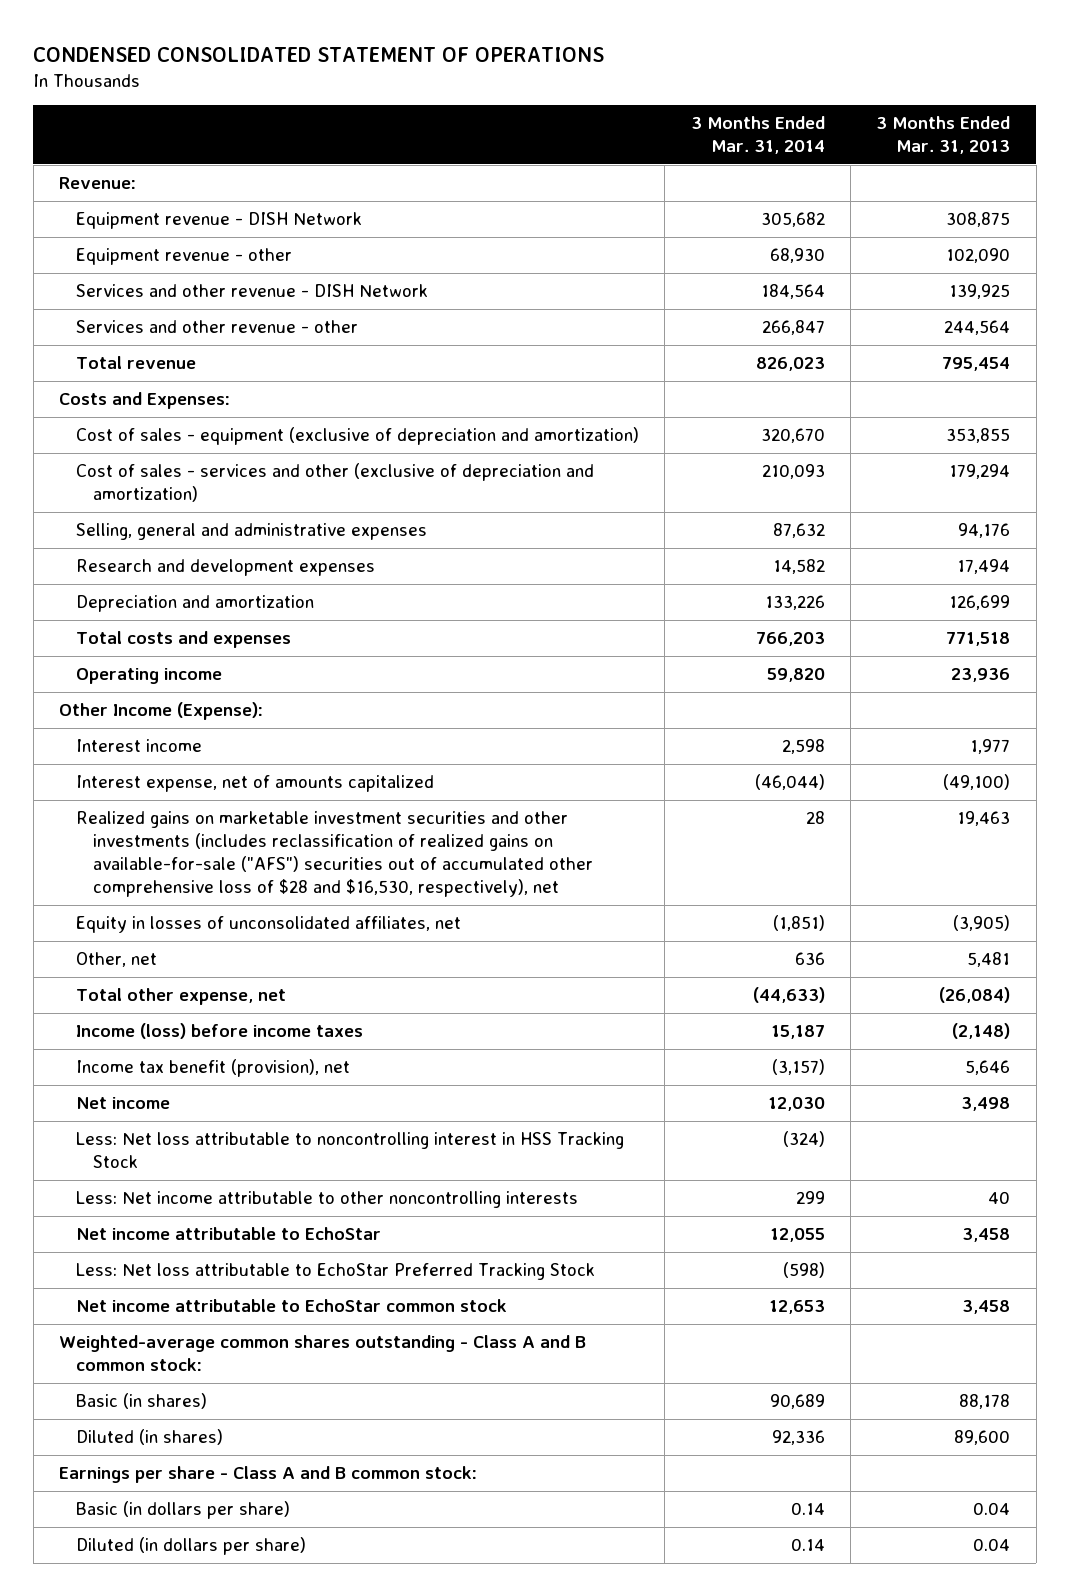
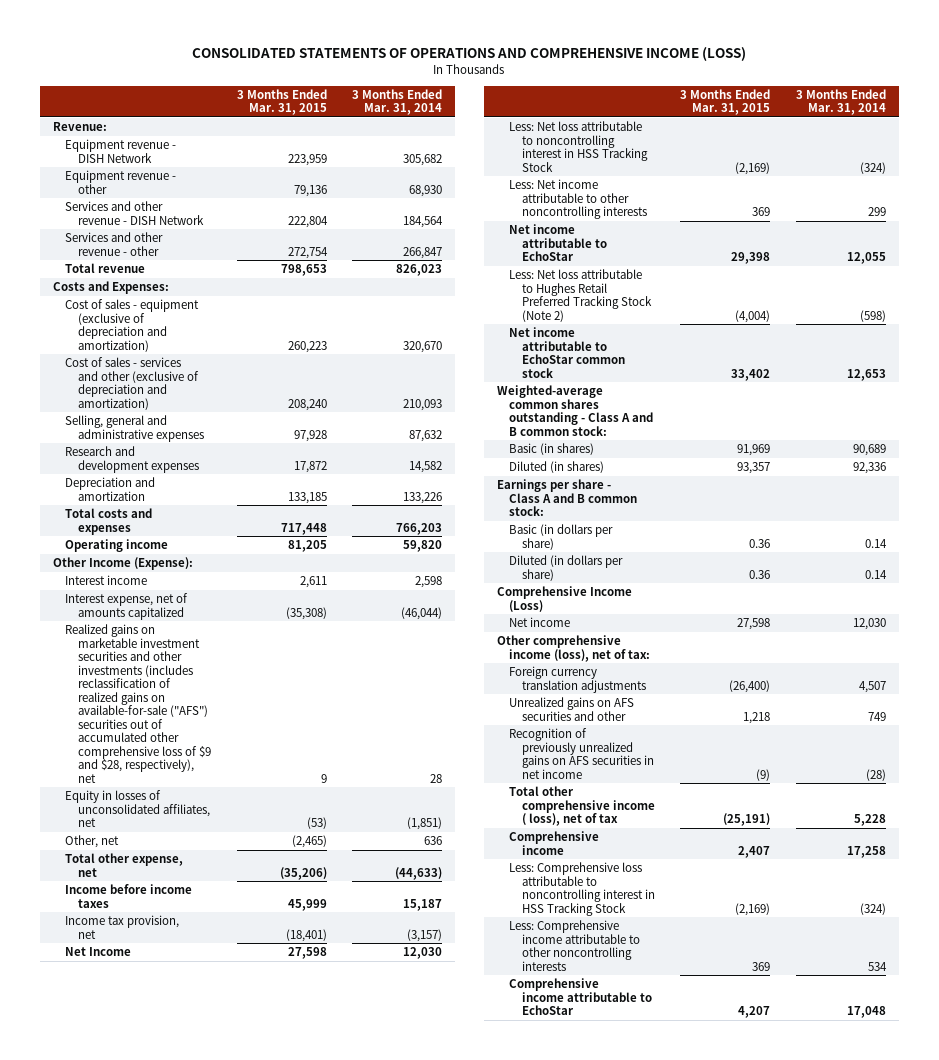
- CONDENSED CONSOLIDATED STATEMENT OF OPERATIONS
+ CONSOLIDATED STATEMENTS OF OPERATIONS AND COMPREHENSIVE INCOME (LOSS)
- | 3 Months Ended Mar. 31, 2014 | 3 Months Ended Mar. 31, 2013
+ | 3 Months Ended Mar. 31, 2015 | 3 Months Ended Mar. 31, 2014
- Realized gains on marketable investment securities and other investments (includes reclassification of realized gains on available-for-sale ("AFS") securities out of accumulated other comprehensive loss of $28 and $16,530, respectively), net | 28 | 19,463
+ Realized gains on marketable investment securities and other investments (includes reclassification of realized gains on available-for-sale ("AFS") securities out of accumulated other comprehensive loss of $9 and $28, respectively), net | 9 | 28
- Income (loss) before income taxes | 15,187 | (2,148)
- Income tax benefit (provision), net | (3,157) | 5,646
+ Income before income taxes | 45,999 | 15,187
+ Income tax provision, net | (18,401) | (3,157)
+ Net Income | 27,598 | 12,030
- Less: Net loss attributable to EchoStar Preferred Tracking Stock | (598) |
+ Less: Net loss attributable to Hughes Retail Preferred Tracking Stock (Note 2) | (4,004) | (598)
+ Comprehensive Income (Loss)
moved down: Net income | 27,598 | 12,030
+ Other comprehensive income (loss), net of tax:
+ Foreign currency translation adjustments | (26,400) | 4,507
+ Unrealized gains on AFS securities and other | 1,218 | 749
+ Recognition of previously unrealized gains on AFS securities in net income | (9) | (28)
+ Total other comprehensive income ( loss), net of tax | (25,191) | 5,228
+ Comprehensive income | 2,407 | 17,258
+ Less: Comprehensive loss attributable to noncontrolling interest in HSS Tracking Stock | (2,169) | (324)
+ Less: Comprehensive income attributable to other noncontrolling interests | 369 | 534
+ Comprehensive income attributable to EchoStar | 4,207 | 17,048

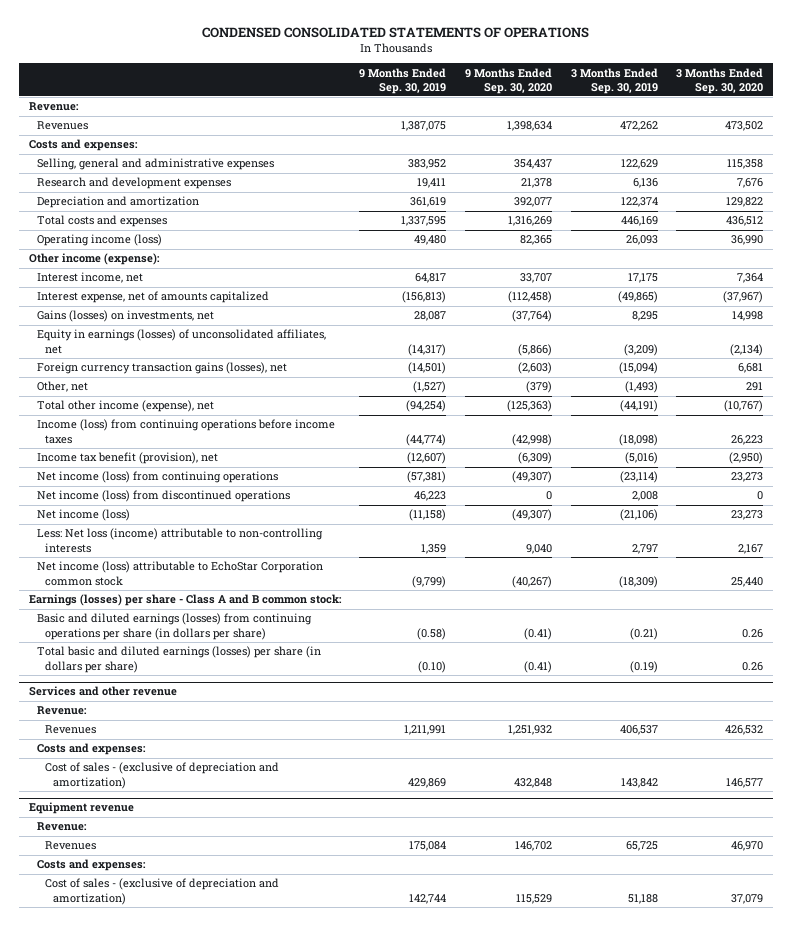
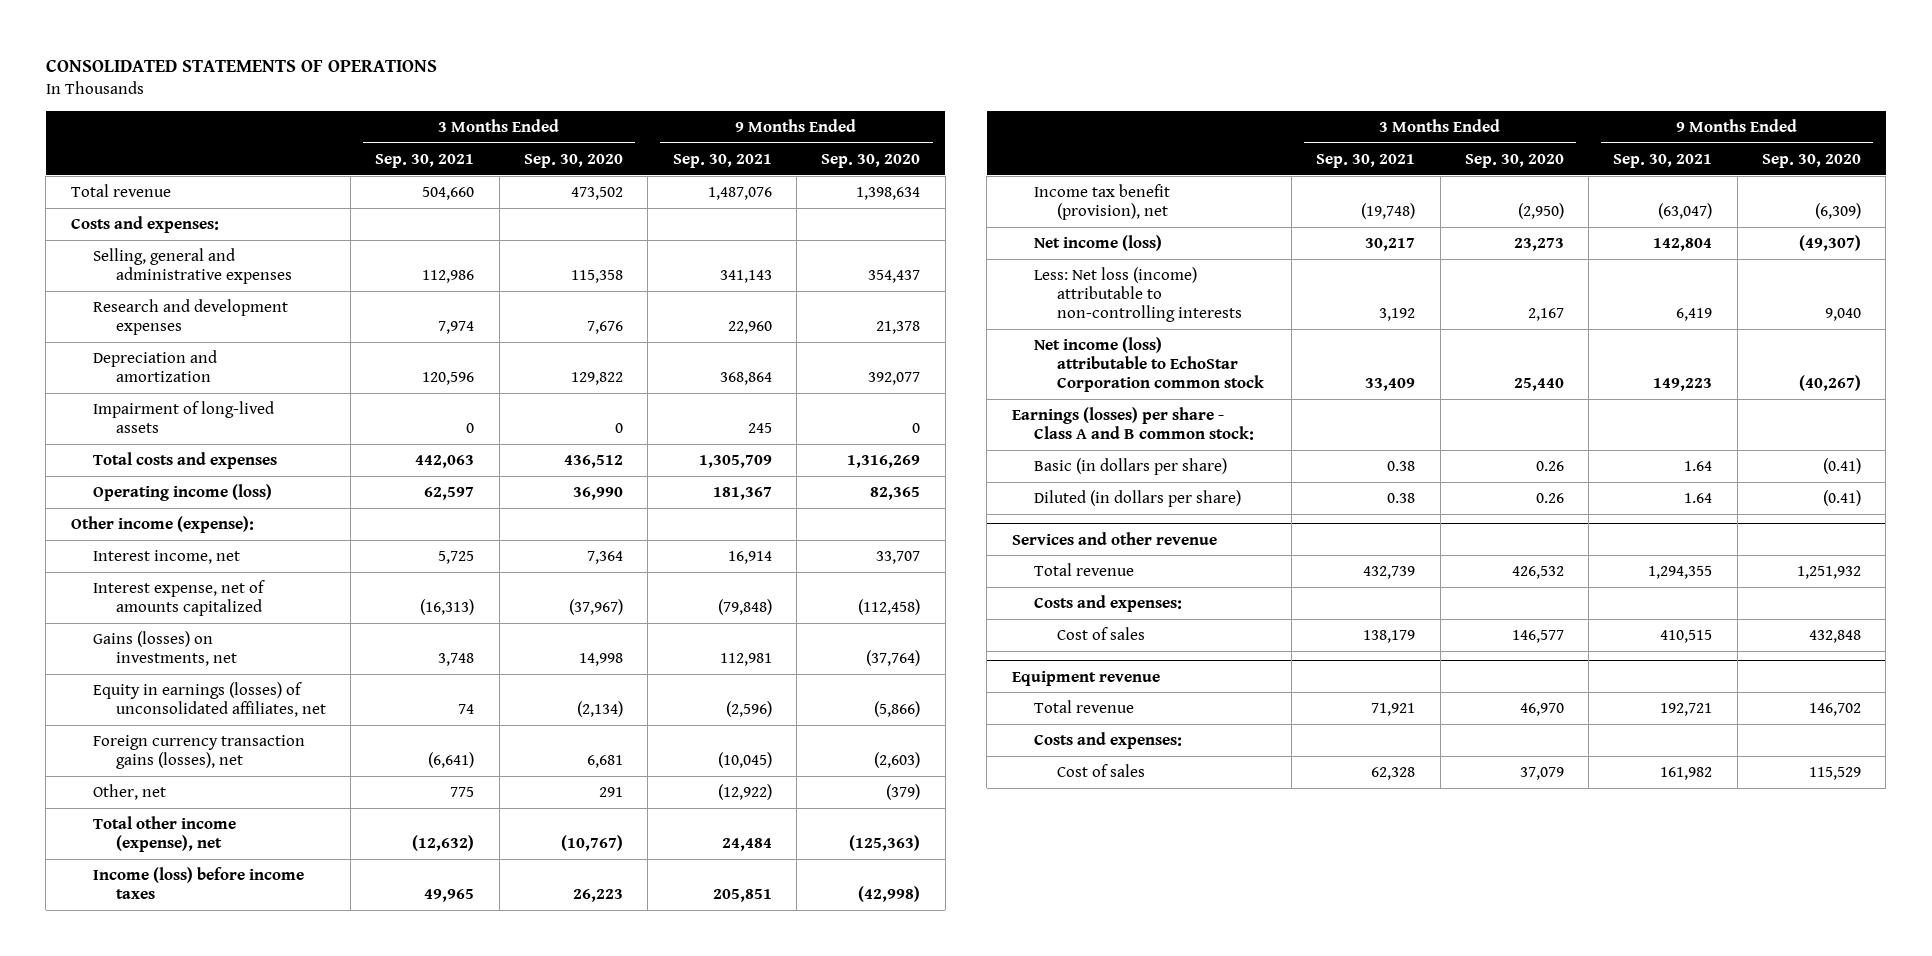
- CONDENSED CONSOLIDATED STATEMENTS OF OPERATIONS
+ CONSOLIDATED STATEMENTS OF OPERATIONS
- | 9 Months Ended Sep. 30, 2019 | 9 Months Ended Sep. 30, 2020 | 3 Months Ended Sep. 30, 2019 | 3 Months Ended Sep. 30, 2020
+ | 3 Months Ended Sep. 30, 2021 | 3 Months Ended Sep. 30, 2020 | 9 Months Ended Sep. 30, 2021 | 9 Months Ended Sep. 30, 2020
- Revenue:
- Revenues | 1,387,075 | 1,398,634 | 472,262 | 473,502
+ Total revenue | 504,660 | 473,502 | 1,487,076 | 1,398,634
+ Impairment of long-lived assets | 0 | 0 | 245 | 0
- Income (loss) from continuing operations before income taxes | (44,774) | (42,998) | (18,098) | 26,223
+ Income (loss) before income taxes | 49,965 | 26,223 | 205,851 | (42,998)
- Net income (loss) from continuing operations | (57,381) | (49,307) | (23,114) | 23,273
- Net income (loss) from discontinued operations | 46,223 | 0 | 2,008 | 0
- Basic and diluted earnings (losses) from continuing operations per share (in dollars per share) | (0.58) | (0.41) | (0.21) | 0.26
- Total basic and diluted earnings (losses) per share (in dollars per share) | (0.10) | (0.41) | (0.19) | 0.26
+ Basic (in dollars per share) | 0.38 | 0.26 | 1.64 | (0.41)
+ Diluted (in dollars per share) | 0.38 | 0.26 | 1.64 | (0.41)
@ Services and other revenue
- Revenue:
- Revenues | 1,211,991 | 1,251,932 | 406,537 | 426,532
+ Total revenue | 432,739 | 426,532 | 1,294,355 | 1,251,932
- Cost of sales - (exclusive of depreciation and amortization) | 429,869 | 432,848 | 143,842 | 146,577
+ Cost of sales | 138,179 | 146,577 | 410,515 | 432,848
@ Equipment revenue
- Revenue:
- Revenues | 175,084 | 146,702 | 65,725 | 46,970
+ Total revenue | 71,921 | 46,970 | 192,721 | 146,702
- Cost of sales - (exclusive of depreciation and amortization) | 142,744 | 115,529 | 51,188 | 37,079
+ Cost of sales | 62,328 | 37,079 | 161,982 | 115,529

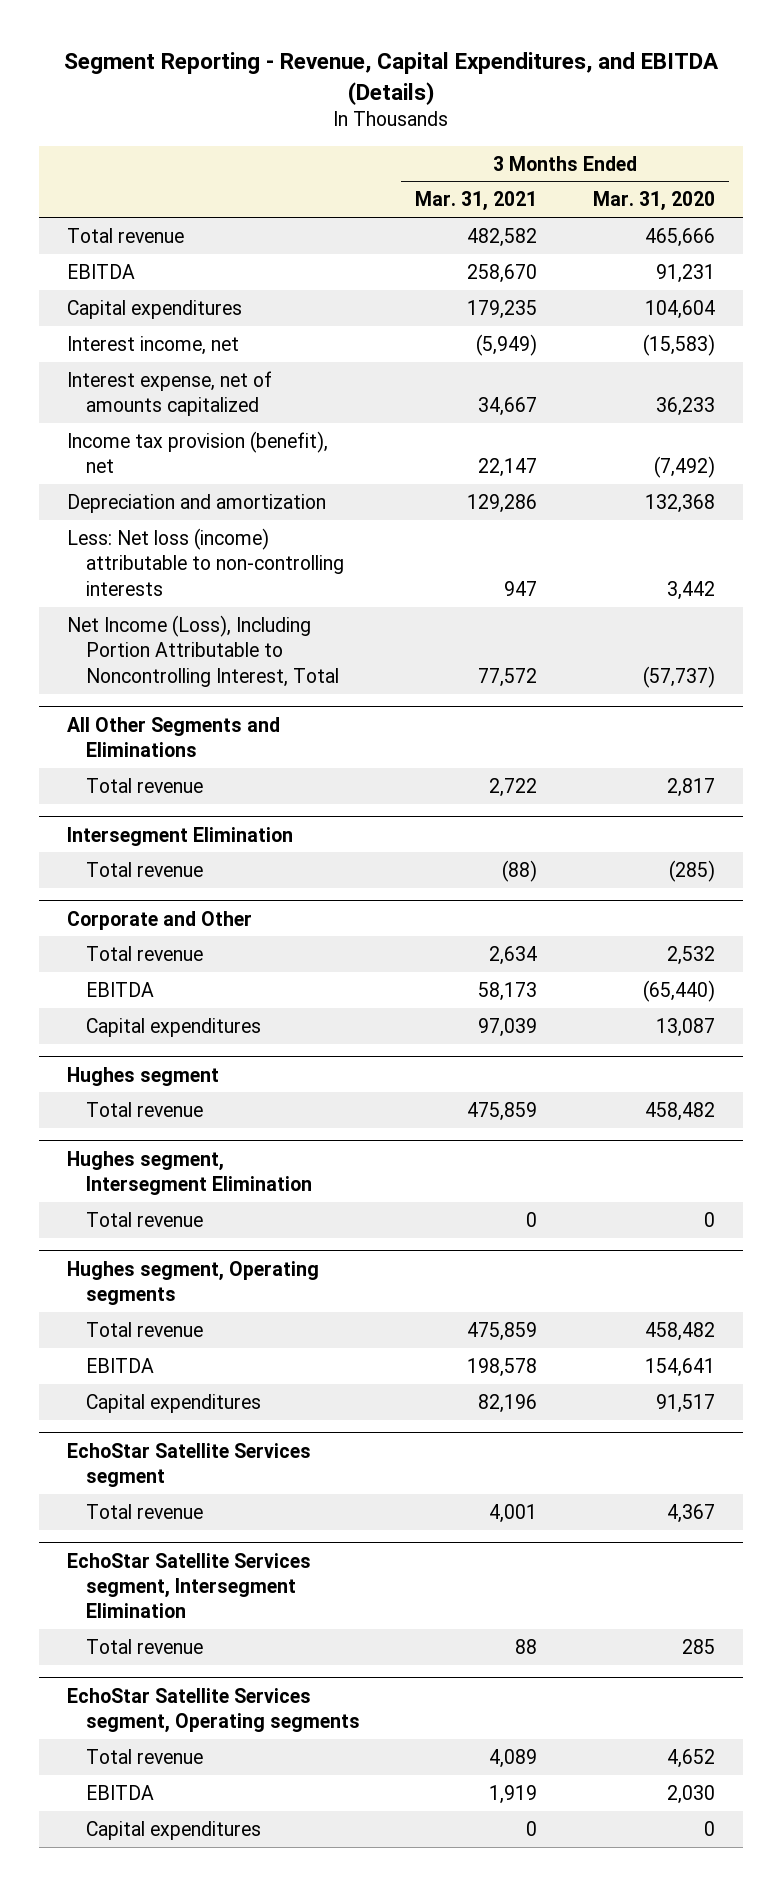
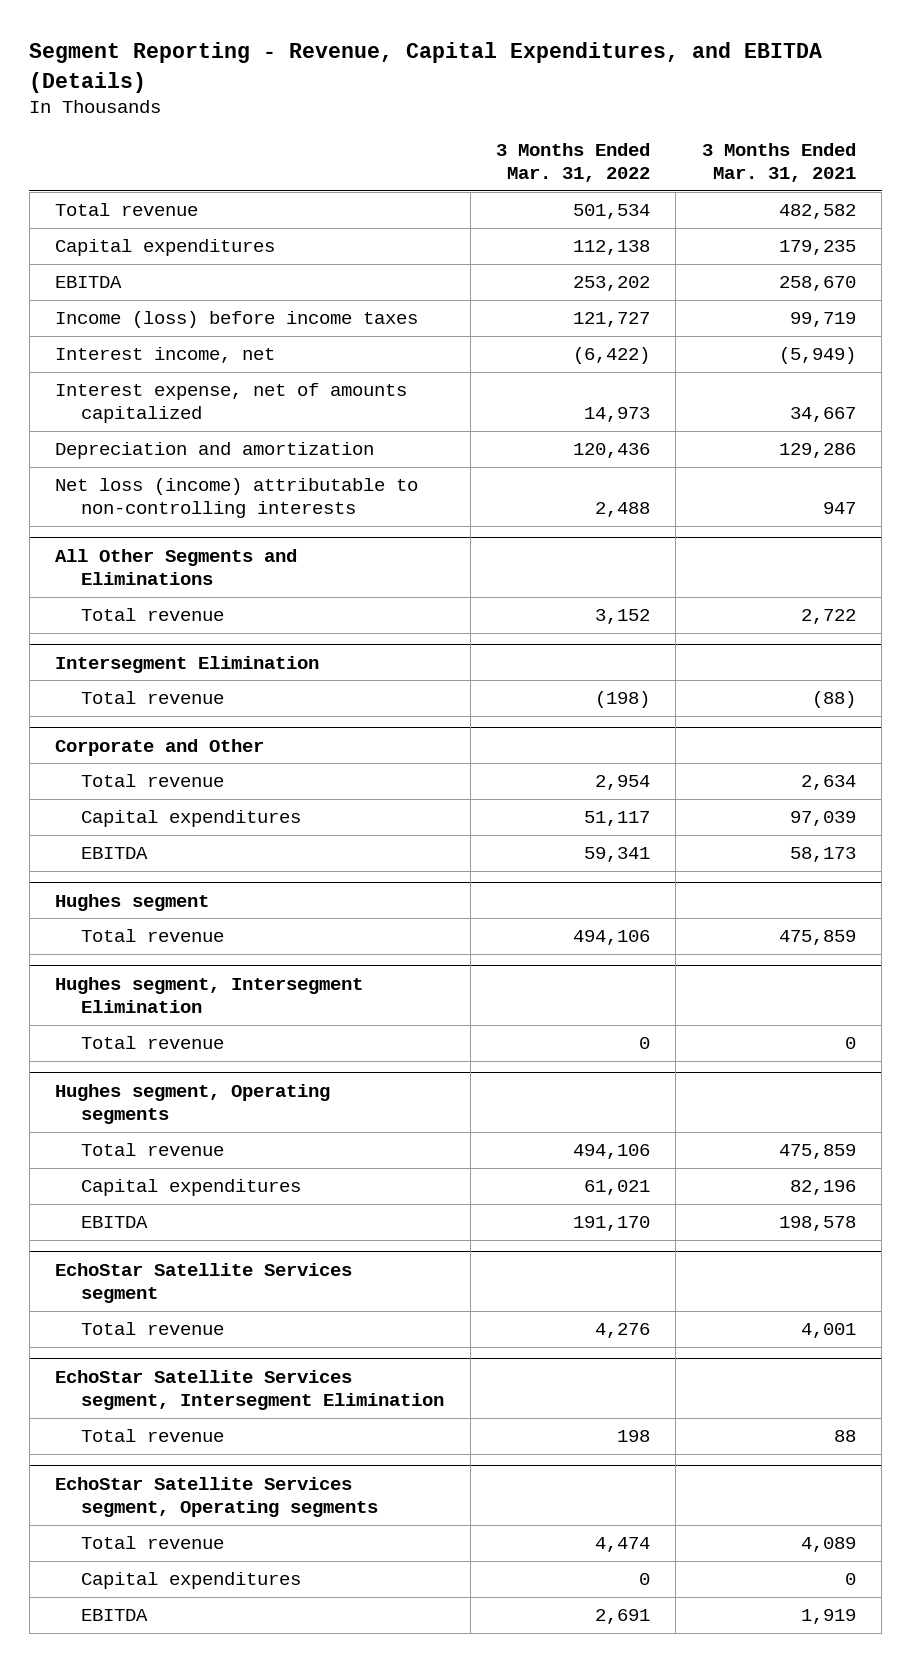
- | 3 Months Ended Mar. 31, 2021 | 3 Months Ended Mar. 31, 2020
+ | 3 Months Ended Mar. 31, 2022 | 3 Months Ended Mar. 31, 2021
moved down: EBITDA | 253,202 | 258,670
+ Income (loss) before income taxes | 121,727 | 99,719
- Income tax provision (benefit), net | 22,147 | (7,492)
- Less: Net loss (income) attributable to non-controlling interests | 947 | 3,442
- Net Income (Loss), Including Portion Attributable to Noncontrolling Interest, Total | 77,572 | (57,737)
+ Net loss (income) attributable to non-controlling interests | 2,488 | 947
@ Corporate and Other
moved down: EBITDA | 59,341 | 58,173
@ Hughes segment, Operating segments
moved down: EBITDA | 191,170 | 198,578
@ EchoStar Satellite Services segment, Operating segments
moved down: EBITDA | 2,691 | 1,919

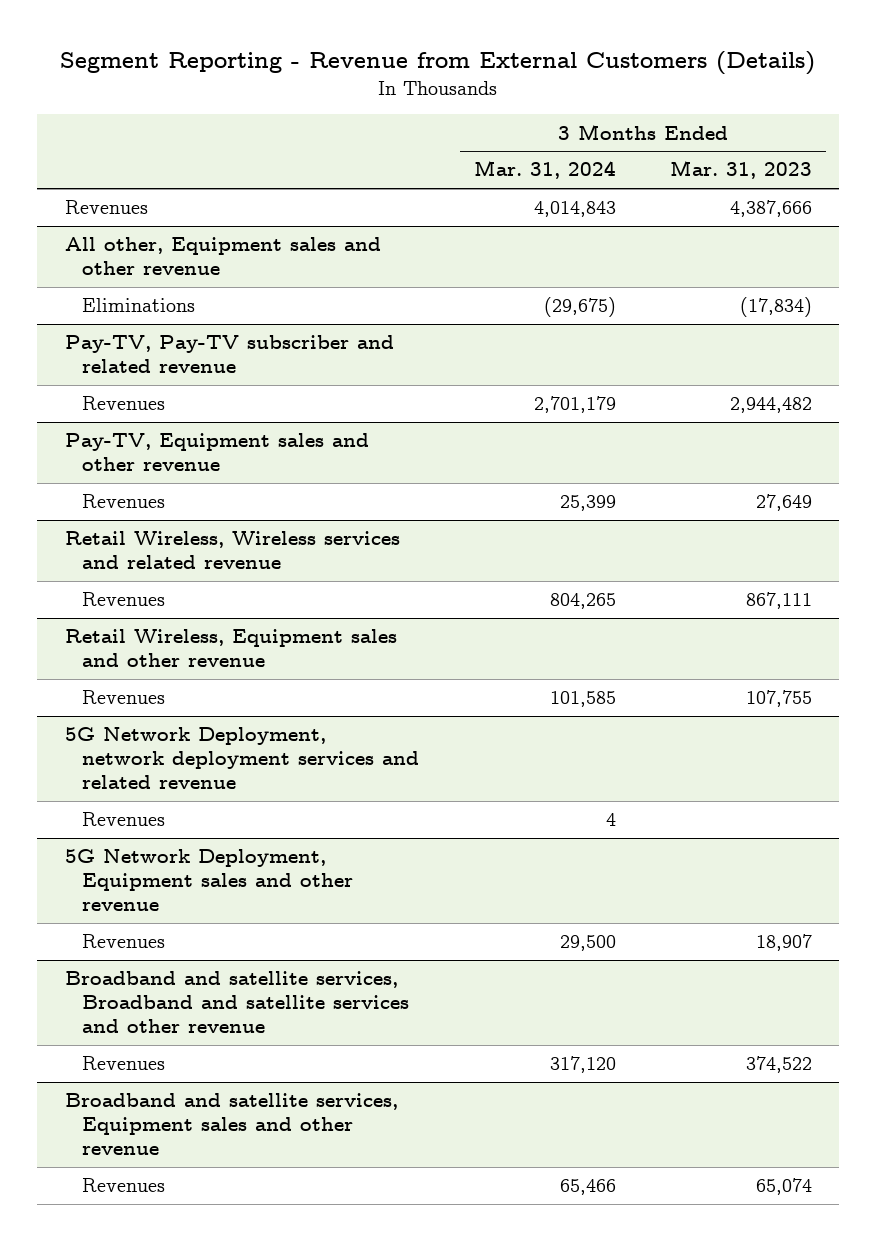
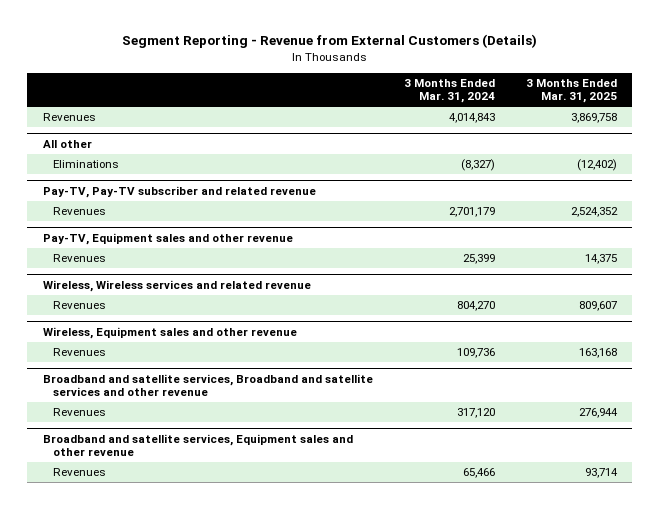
- | 3 Months Ended Mar. 31, 2024 | 3 Months Ended Mar. 31, 2023
+ | 3 Months Ended Mar. 31, 2024 | 3 Months Ended Mar. 31, 2025
- All other, Equipment sales and other revenue
- Eliminations | (29,675) | (17,834)
+ All other
+ Eliminations | (8,327) | (12,402)
- Retail Wireless, Wireless services and related revenue
- Revenues | 804,265 | 867,111
- Retail Wireless, Equipment sales and other revenue
- Revenues | 101,585 | 107,755
- 5G Network Deployment, network deployment services and related revenue
- Revenues | 4 |
- 5G Network Deployment, Equipment sales and other revenue
- Revenues | 29,500 | 18,907
+ Wireless, Wireless services and related revenue
+ Revenues | 804,270 | 809,607
+ Wireless, Equipment sales and other revenue
+ Revenues | 109,736 | 163,168

